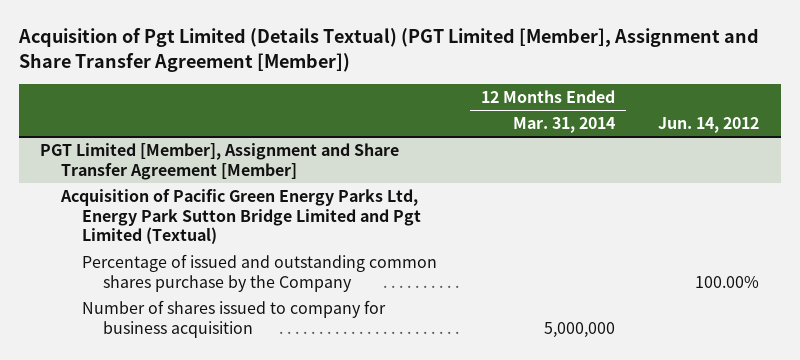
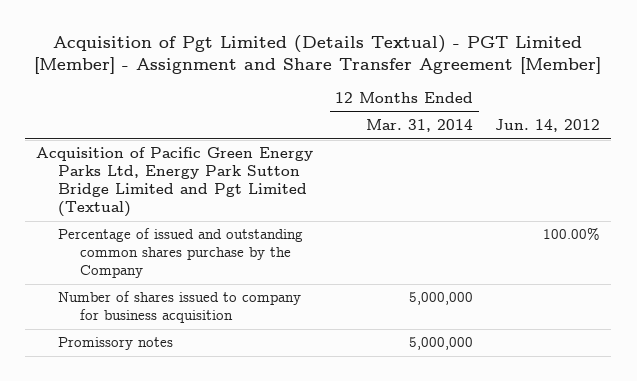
- Acquisition of Pgt Limited (Details Textual) (PGT Limited [Member], Assignment and Share Transfer Agreement [Member])
+ Acquisition of Pgt Limited (Details Textual) - PGT Limited [Member] - Assignment and Share Transfer Agreement [Member]
- PGT Limited [Member], Assignment and Share Transfer Agreement [Member]
+ Promissory notes | 5,000,000 |

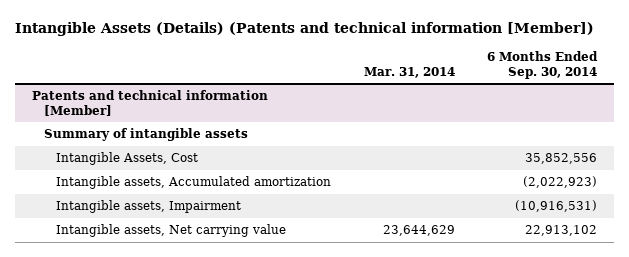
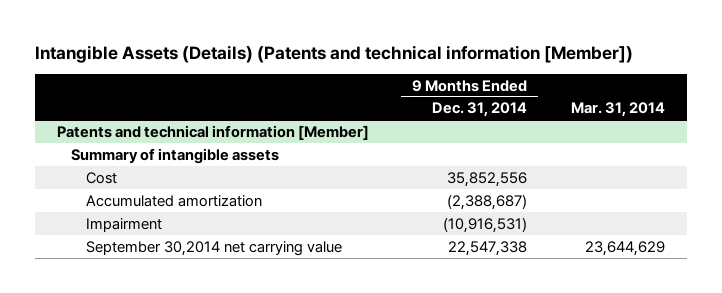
- | Mar. 31, 2014 | 6 Months Ended Sep. 30, 2014
+ | 9 Months Ended Dec. 31, 2014 | Mar. 31, 2014
@ Patents and technical information [Member]
- Intangible Assets, Cost | | 35,852,556
- Intangible assets, Accumulated amortization | | (2,022,923)
- Intangible assets, Impairment | | (10,916,531)
- Intangible assets, Net carrying value | 23,644,629 | 22,913,102
+ Cost | 35,852,556 |
+ Accumulated amortization | (2,388,687) |
+ Impairment | (10,916,531) |
+ September 30,2014 net carrying value | 22,547,338 | 23,644,629

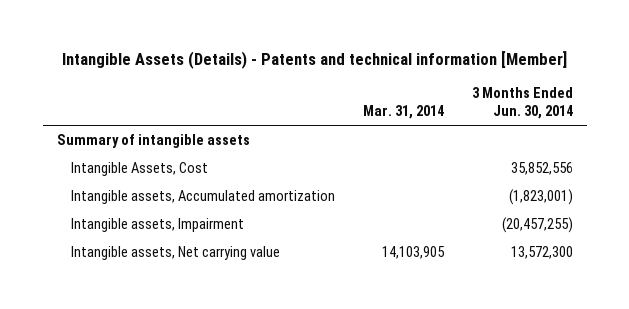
- Intangible Assets (Details) (Patents and technical information [Member])
+ Intangible Assets (Details) - Patents and technical information [Member]
- | 9 Months Ended Dec. 31, 2014 | Mar. 31, 2014
+ | Mar. 31, 2014 | 3 Months Ended Jun. 30, 2014
- Patents and technical information [Member]
- Summary of intangible assets
- Cost | 35,852,556 |
- Accumulated amortization | (2,388,687) |
- Impairment | (10,916,531) |
- September 30,2014 net carrying value | 22,547,338 | 23,644,629
+ Summary of intangible assets
+ Intangible Assets, Cost | | 35,852,556
+ Intangible assets, Accumulated amortization | | (1,823,001)
+ Intangible assets, Impairment | | (20,457,255)
+ Intangible assets, Net carrying value | 14,103,905 | 13,572,300

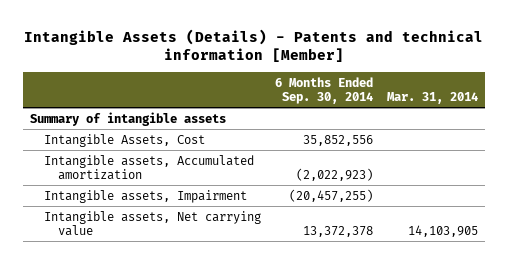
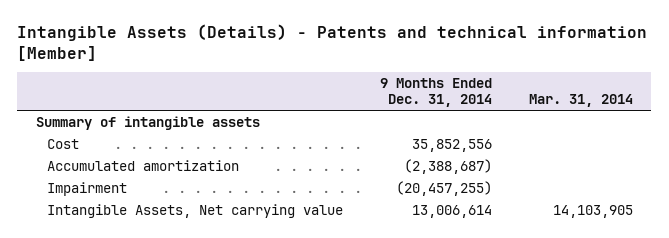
- | 6 Months Ended Sep. 30, 2014 | Mar. 31, 2014
+ | 9 Months Ended Dec. 31, 2014 | Mar. 31, 2014
- Intangible Assets, Cost | 35,852,556 |
- Intangible assets, Accumulated amortization | (2,022,923) |
- Intangible assets, Impairment | (20,457,255) |
- Intangible assets, Net carrying value | 13,372,378 | 14,103,905
+ Cost | 35,852,556 |
+ Accumulated amortization | (2,388,687) |
+ Impairment | (20,457,255) |
+ Intangible Assets, Net carrying value | 13,006,614 | 14,103,905

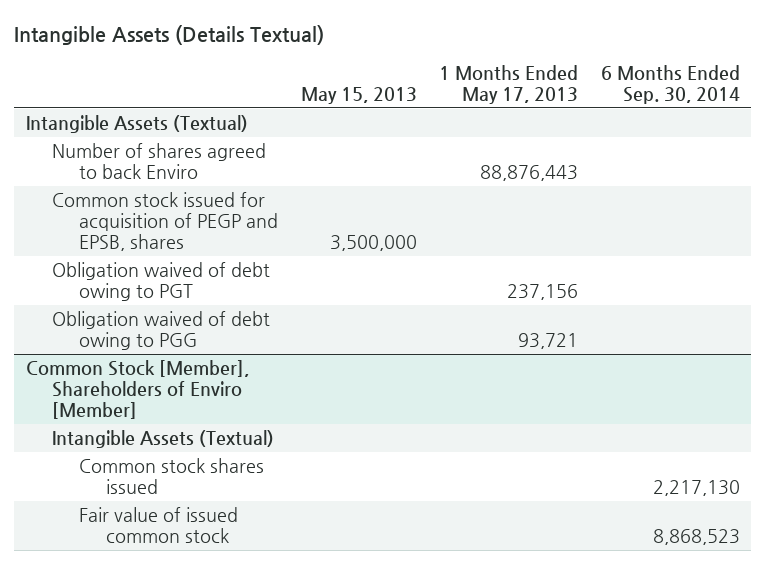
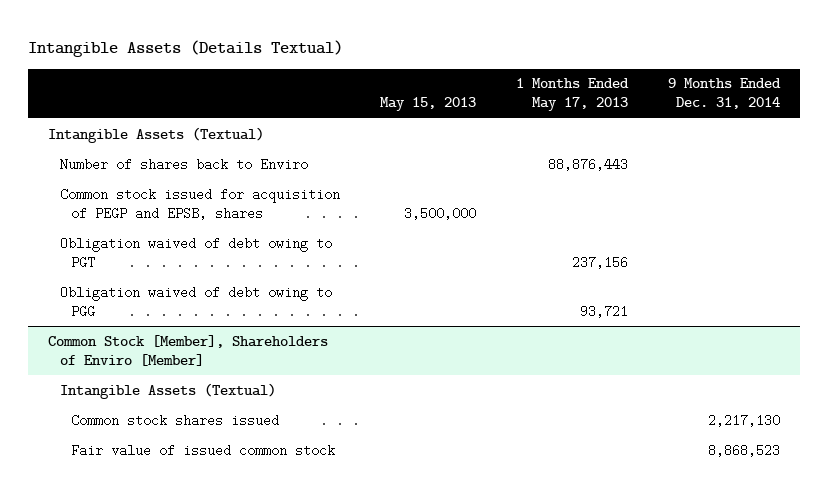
- | May 15, 2013 | 1 Months Ended May 17, 2013 | 6 Months Ended Sep. 30, 2014
+ | May 15, 2013 | 1 Months Ended May 17, 2013 | 9 Months Ended Dec. 31, 2014
- Number of shares agreed to back Enviro | | 88,876,443 |
+ Number of shares back to Enviro | | 88,876,443 |

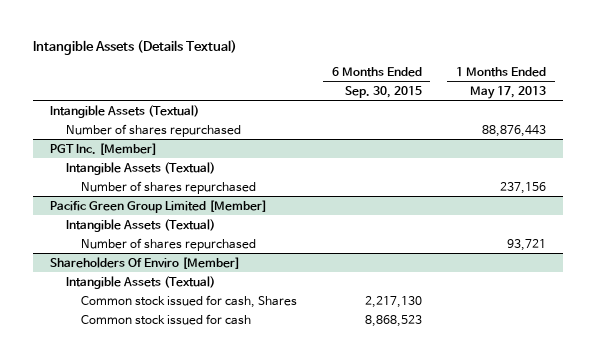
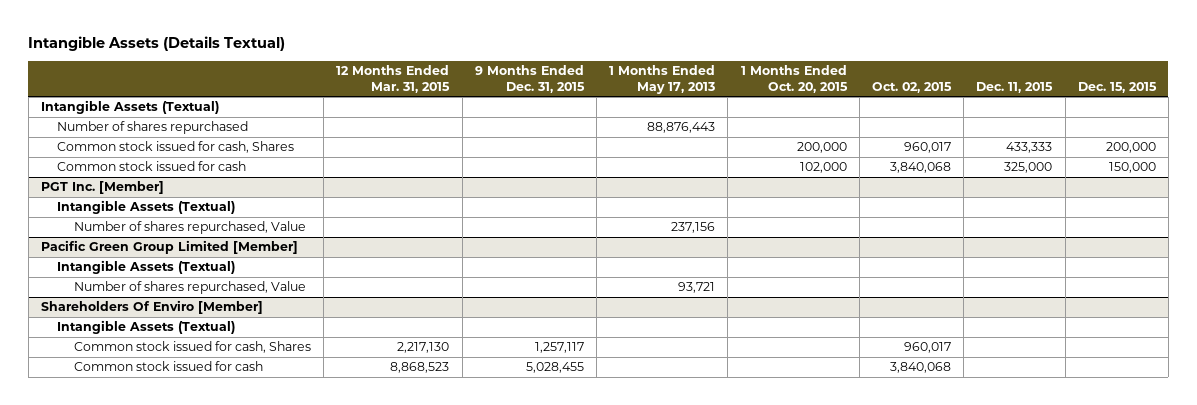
- | 6 Months Ended Sep. 30, 2015 | 1 Months Ended May 17, 2013
+ | 12 Months Ended Mar. 31, 2015 | 9 Months Ended Dec. 31, 2015 | 1 Months Ended May 17, 2013 | 1 Months Ended Oct. 20, 2015 | Oct. 02, 2015 | Dec. 11, 2015 | Dec. 15, 2015
+ Common stock issued for cash, Shares | | | | 200,000 | 960,017 | 433,333 | 200,000
+ Common stock issued for cash | | | | 102,000 | 3,840,068 | 325,000 | 150,000
@ PGT Inc. [Member]
- Number of shares repurchased | | 237,156
+ Number of shares repurchased, Value | | | 237,156 | | | |
@ Pacific Green Group Limited [Member]
- Number of shares repurchased | | 93,721
+ Number of shares repurchased, Value | | | 93,721 | | | |

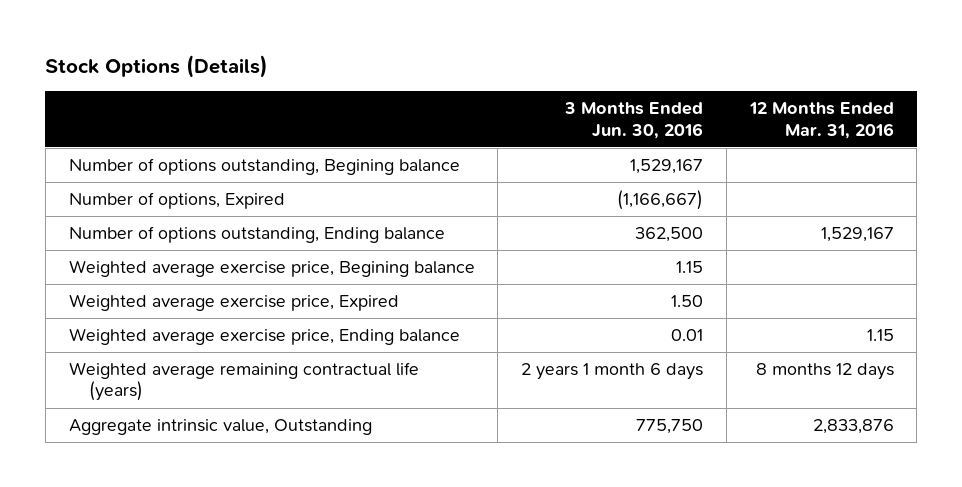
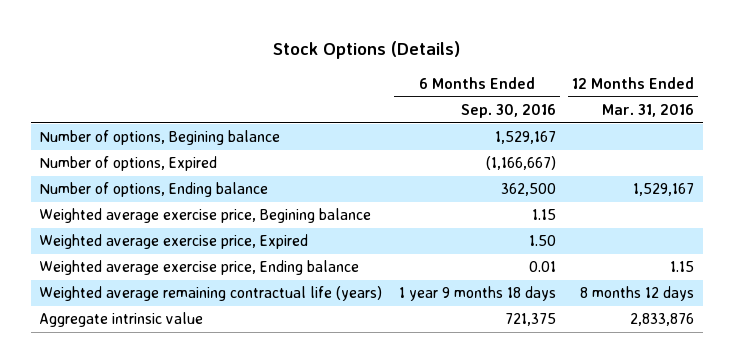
- | 3 Months Ended Jun. 30, 2016 | 12 Months Ended Mar. 31, 2016
+ | 6 Months Ended Sep. 30, 2016 | 12 Months Ended Mar. 31, 2016
- Number of options outstanding, Begining balance | 1,529,167 |
+ Number of options, Begining balance | 1,529,167 |
- Number of options outstanding, Ending balance | 362,500 | 1,529,167
+ Number of options, Ending balance | 362,500 | 1,529,167
- Aggregate intrinsic value, Outstanding | 775,750 | 2,833,876
+ Aggregate intrinsic value | 721,375 | 2,833,876

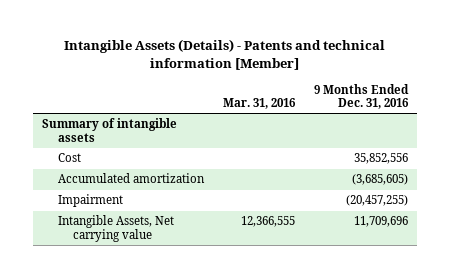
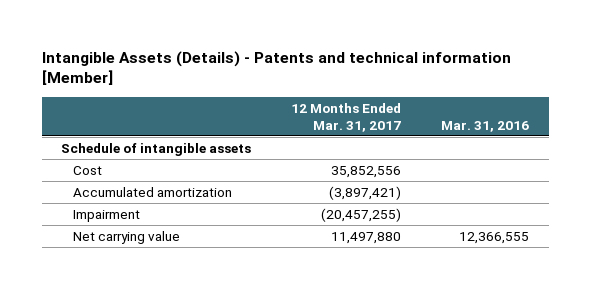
- | Mar. 31, 2016 | 9 Months Ended Dec. 31, 2016
+ | 12 Months Ended Mar. 31, 2017 | Mar. 31, 2016
- Summary of intangible assets
+ Schedule of intangible assets
- Intangible Assets, Net carrying value | 12,366,555 | 11,709,696
+ Net carrying value | 11,497,880 | 12,366,555

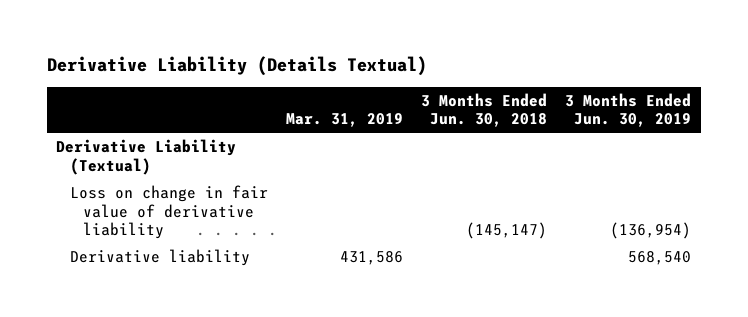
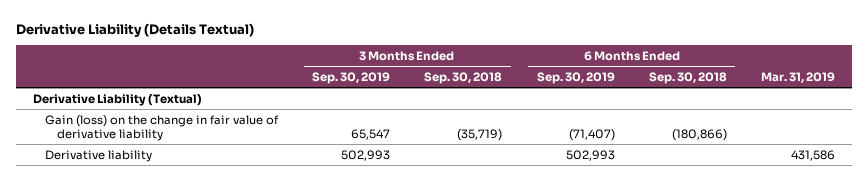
- | Mar. 31, 2019 | 3 Months Ended Jun. 30, 2018 | 3 Months Ended Jun. 30, 2019
+ | 3 Months Ended Sep. 30, 2019 | 3 Months Ended Sep. 30, 2018 | 6 Months Ended Sep. 30, 2019 | 6 Months Ended Sep. 30, 2018 | Mar. 31, 2019
- Loss on change in fair value of derivative liability | | (145,147) | (136,954)
+ Gain (loss) on the change in fair value of derivative liability | 65,547 | (35,719) | (71,407) | (180,866) |

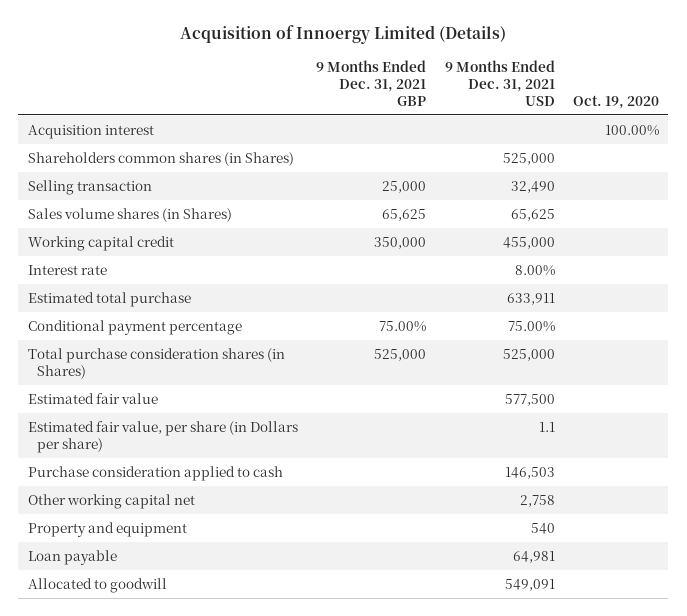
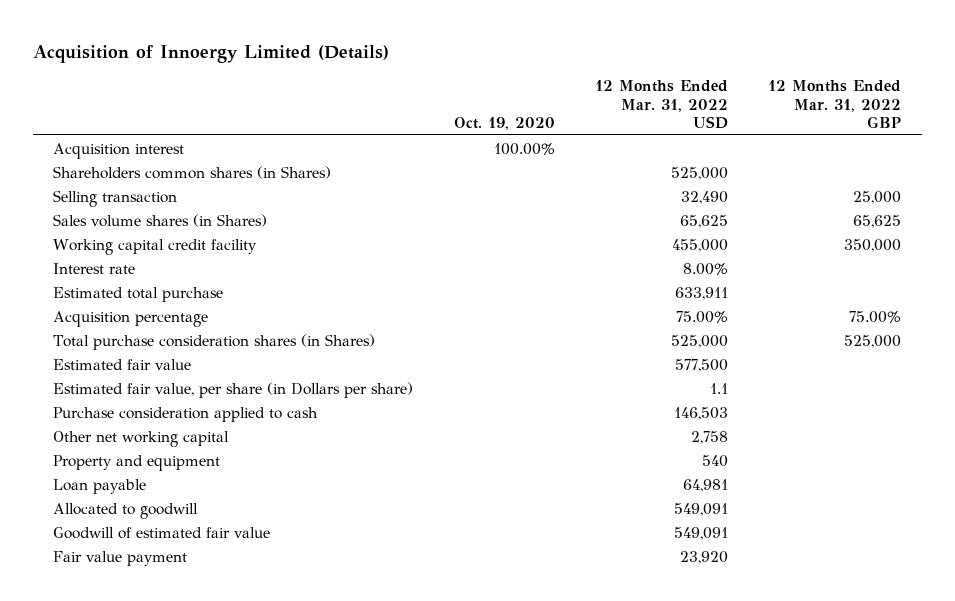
- | 9 Months Ended Dec. 31, 2021 GBP | 9 Months Ended Dec. 31, 2021 USD | Oct. 19, 2020
+ | Oct. 19, 2020 | 12 Months Ended Mar. 31, 2022 USD | 12 Months Ended Mar. 31, 2022 GBP
- Working capital credit | 350,000 | 455,000 |
+ Working capital credit facility | | 455,000 | 350,000
- Conditional payment percentage | 75.00% | 75.00% |
+ Acquisition percentage | | 75.00% | 75.00%
- Other working capital net | | 2,758 |
+ Other net working capital | | 2,758 |
+ Goodwill of estimated fair value | | 549,091 |
+ Fair value payment | | 23,920 |

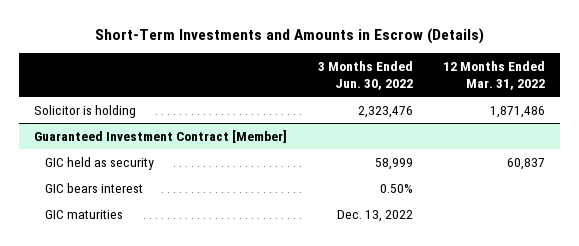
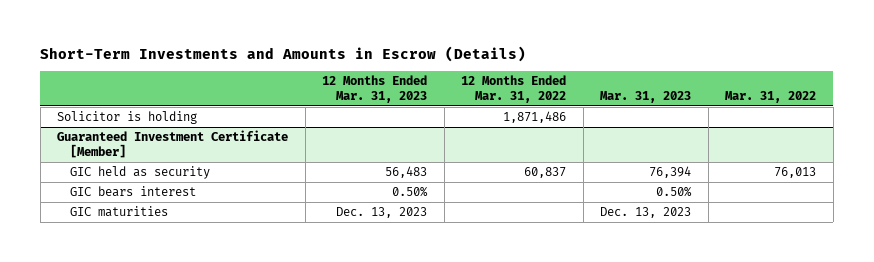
- | 3 Months Ended Jun. 30, 2022 | 12 Months Ended Mar. 31, 2022
+ | 12 Months Ended Mar. 31, 2023 | 12 Months Ended Mar. 31, 2022 | Mar. 31, 2023 | Mar. 31, 2022
- Guaranteed Investment Contract [Member]
+ Guaranteed Investment Certificate [Member]

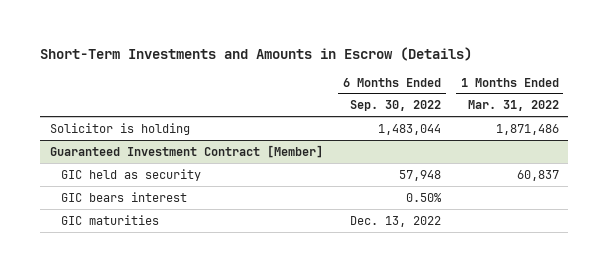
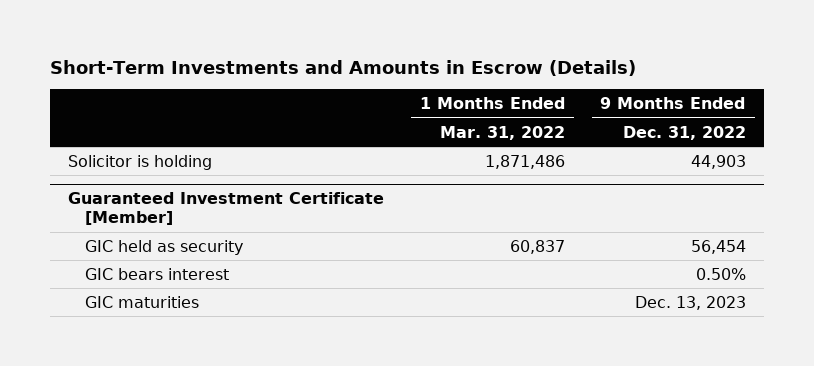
- | 6 Months Ended Sep. 30, 2022 | 1 Months Ended Mar. 31, 2022
+ | 1 Months Ended Mar. 31, 2022 | 9 Months Ended Dec. 31, 2022
- Guaranteed Investment Contract [Member]
+ Guaranteed Investment Certificate [Member]

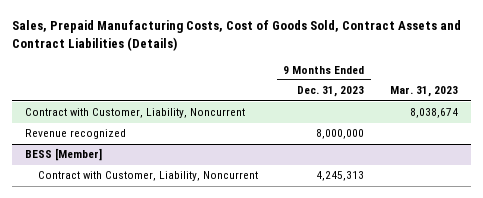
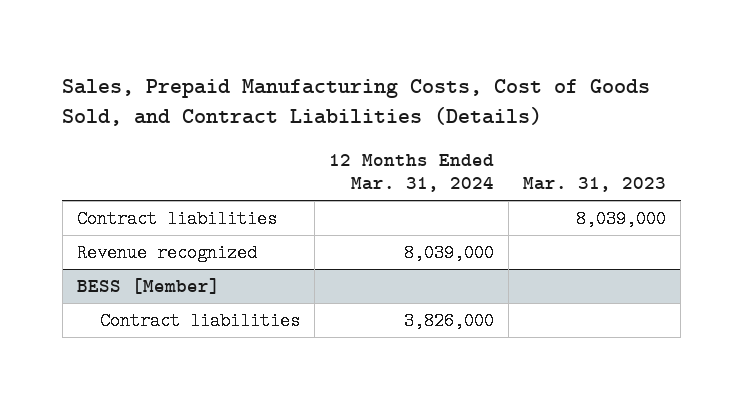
- Sales, Prepaid Manufacturing Costs, Cost of Goods Sold, Contract Assets and Contract Liabilities (Details)
+ Sales, Prepaid Manufacturing Costs, Cost of Goods Sold, and Contract Liabilities (Details)
- | 9 Months Ended Dec. 31, 2023 | Mar. 31, 2023
+ | 12 Months Ended Mar. 31, 2024 | Mar. 31, 2023
- Contract with Customer, Liability, Noncurrent | | 8,038,674
+ Contract liabilities | | 8,039,000
@ BESS [Member]
- Contract with Customer, Liability, Noncurrent | 4,245,313 |
+ Contract liabilities | 3,826,000 |

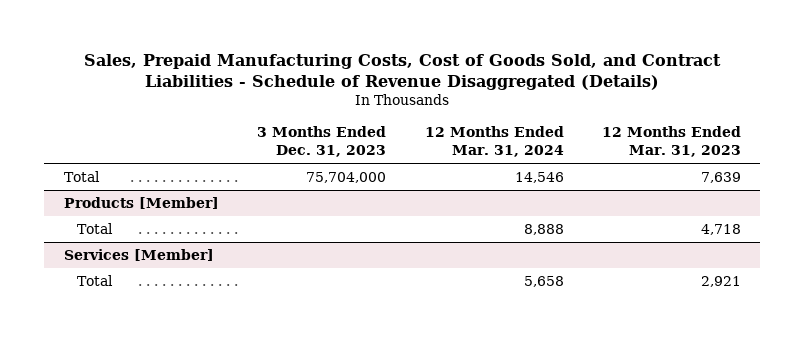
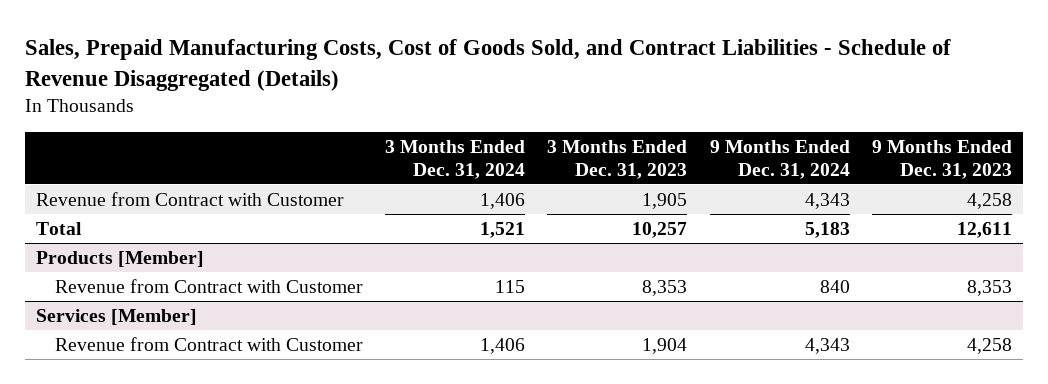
- | 3 Months Ended Dec. 31, 2023 | 12 Months Ended Mar. 31, 2024 | 12 Months Ended Mar. 31, 2023
+ | 3 Months Ended Dec. 31, 2024 | 3 Months Ended Dec. 31, 2023 | 9 Months Ended Dec. 31, 2024 | 9 Months Ended Dec. 31, 2023
- Total | 75,704,000 | 14,546 | 7,639
+ Revenue from Contract with Customer | 1,406 | 1,905 | 4,343 | 4,258
+ Total | 1,521 | 10,257 | 5,183 | 12,611
@ Products [Member]
- Total | | 8,888 | 4,718
+ Revenue from Contract with Customer | 115 | 8,353 | 840 | 8,353
@ Services [Member]
- Total | | 5,658 | 2,921
+ Revenue from Contract with Customer | 1,406 | 1,904 | 4,343 | 4,258

